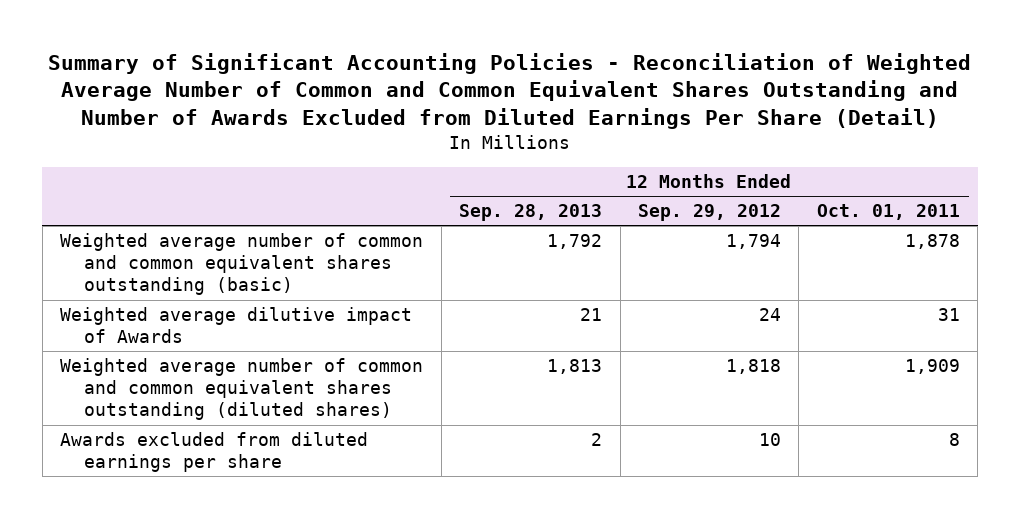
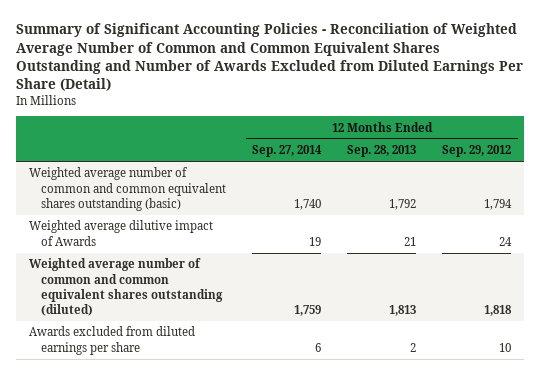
- | 12 Months Ended Sep. 28, 2013 | 12 Months Ended Sep. 29, 2012 | 12 Months Ended Oct. 01, 2011
+ | 12 Months Ended Sep. 27, 2014 | 12 Months Ended Sep. 28, 2013 | 12 Months Ended Sep. 29, 2012
- Weighted average number of common and common equivalent shares outstanding (diluted shares) | 1,813 | 1,818 | 1,909
+ Weighted average number of common and common equivalent shares outstanding (diluted) | 1,759 | 1,813 | 1,818

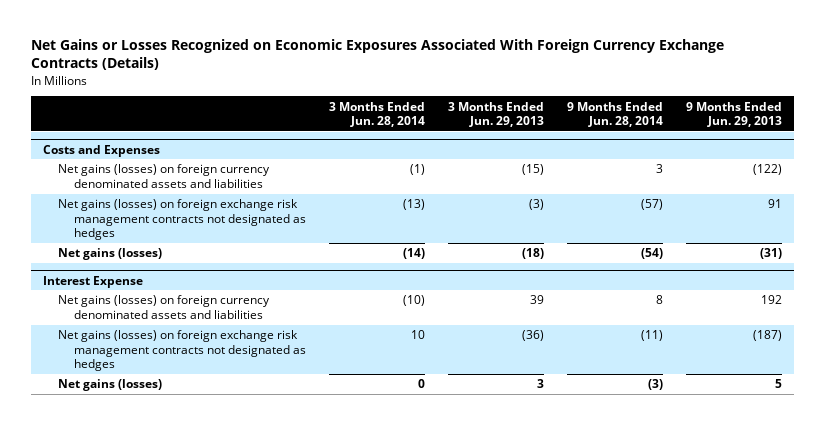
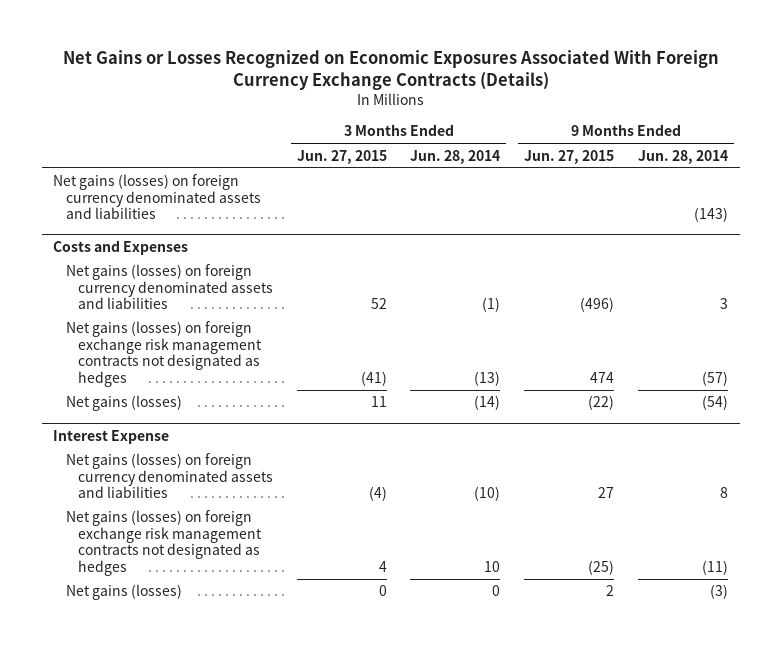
- | 3 Months Ended Jun. 28, 2014 | 3 Months Ended Jun. 29, 2013 | 9 Months Ended Jun. 28, 2014 | 9 Months Ended Jun. 29, 2013
+ | 3 Months Ended Jun. 27, 2015 | 3 Months Ended Jun. 28, 2014 | 9 Months Ended Jun. 27, 2015 | 9 Months Ended Jun. 28, 2014
+ Net gains (losses) on foreign currency denominated assets and liabilities | | | | (143)

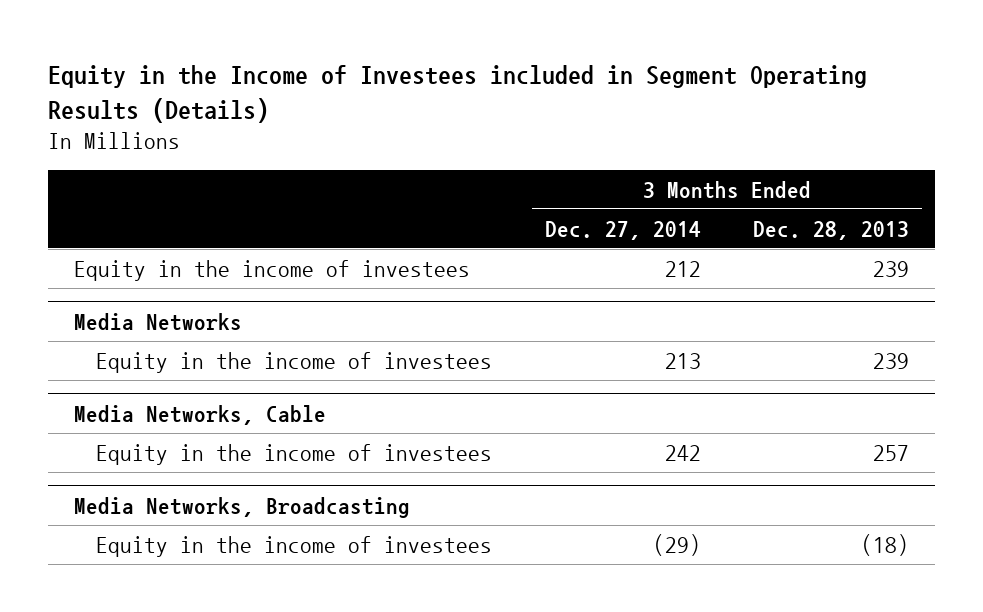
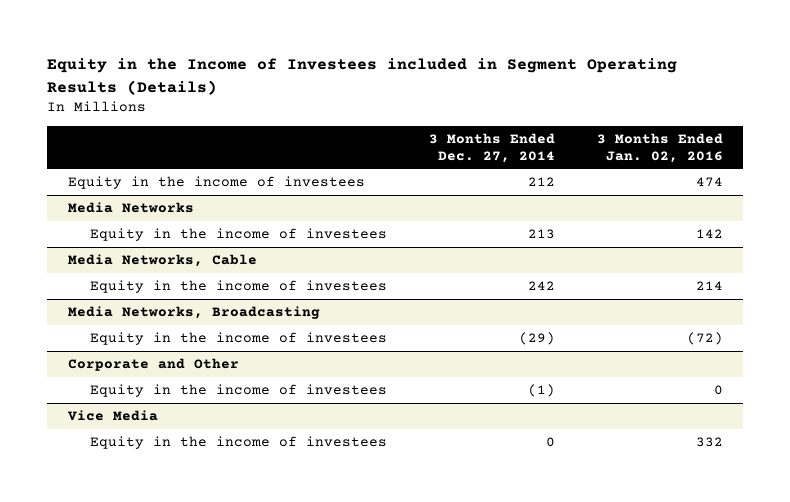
- | 3 Months Ended Dec. 27, 2014 | 3 Months Ended Dec. 28, 2013
+ | 3 Months Ended Dec. 27, 2014 | 3 Months Ended Jan. 02, 2016
+ Corporate and Other
+ Equity in the income of investees | (1) | 0
+ Vice Media
+ Equity in the income of investees | 0 | 332

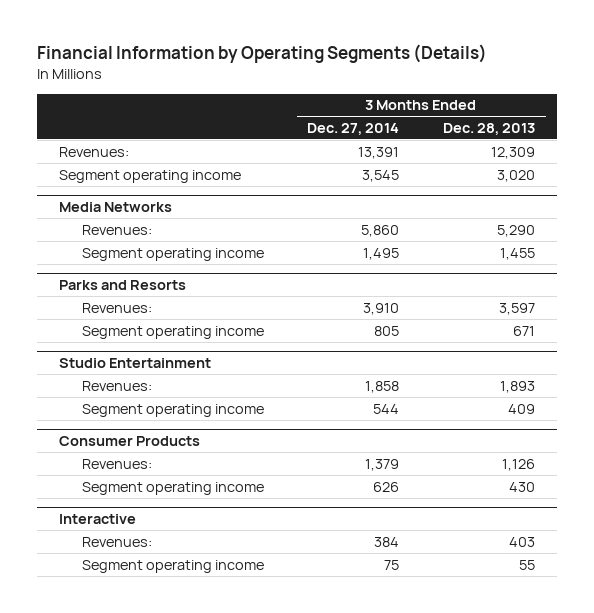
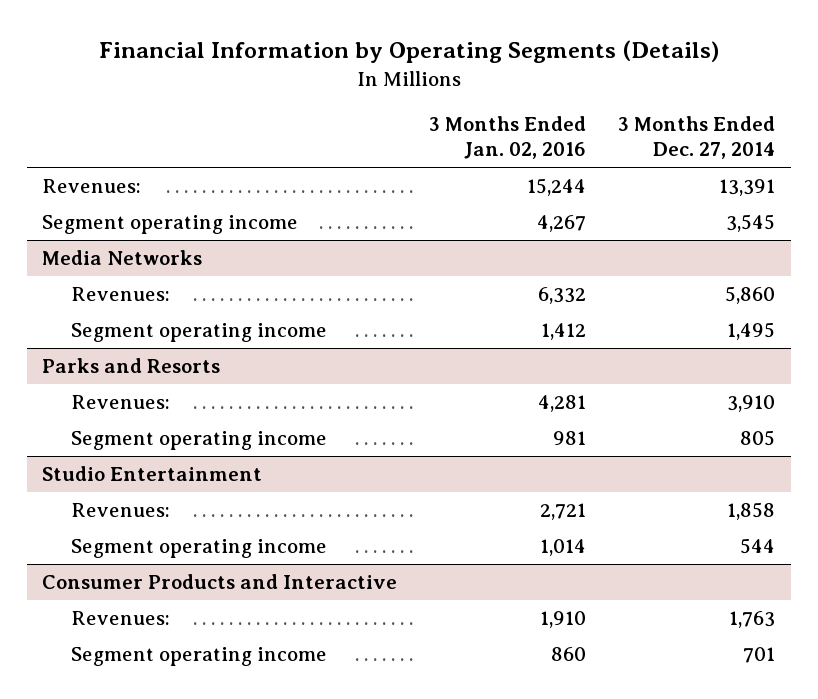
- | 3 Months Ended Dec. 27, 2014 | 3 Months Ended Dec. 28, 2013
+ | 3 Months Ended Jan. 02, 2016 | 3 Months Ended Dec. 27, 2014
- Consumer Products
- Revenues: | 1,379 | 1,126
- Segment operating income | 626 | 430
- Interactive
- Revenues: | 384 | 403
- Segment operating income | 75 | 55
+ Consumer Products and Interactive
+ Revenues: | 1,910 | 1,763
+ Segment operating income | 860 | 701

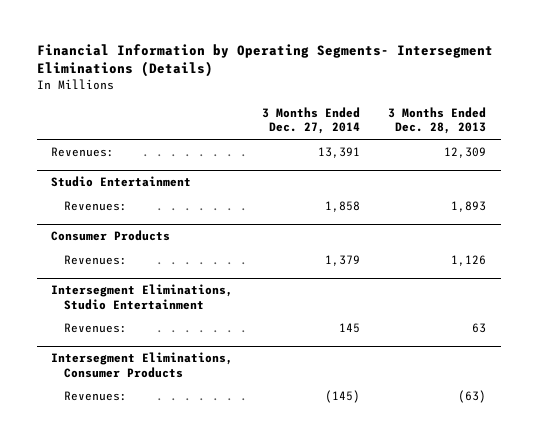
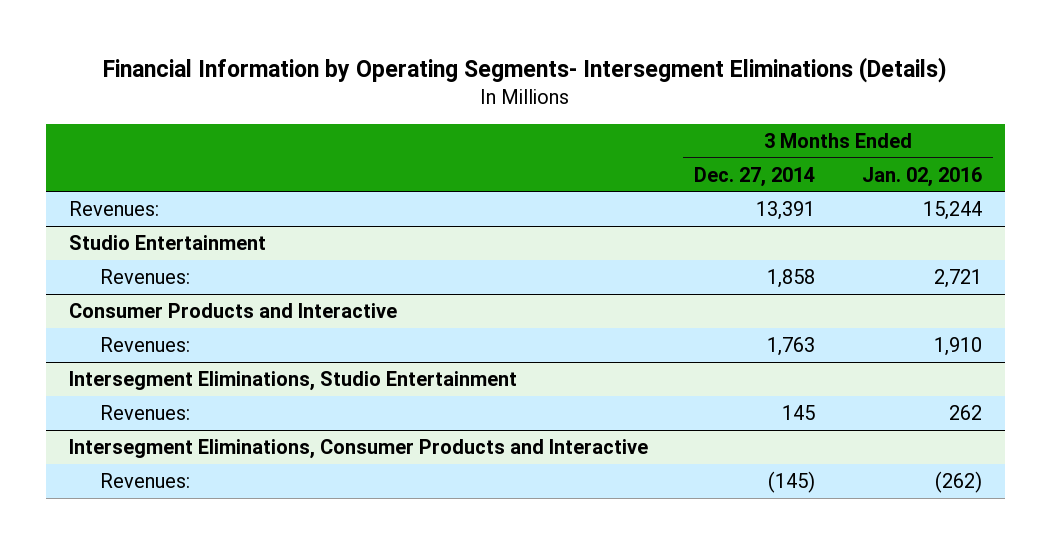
- | 3 Months Ended Dec. 27, 2014 | 3 Months Ended Dec. 28, 2013
+ | 3 Months Ended Dec. 27, 2014 | 3 Months Ended Jan. 02, 2016
- Consumer Products
- Revenues: | 1,379 | 1,126
+ Consumer Products and Interactive
+ Revenues: | 1,763 | 1,910
- Intersegment Eliminations, Consumer Products
+ Intersegment Eliminations, Consumer Products and Interactive

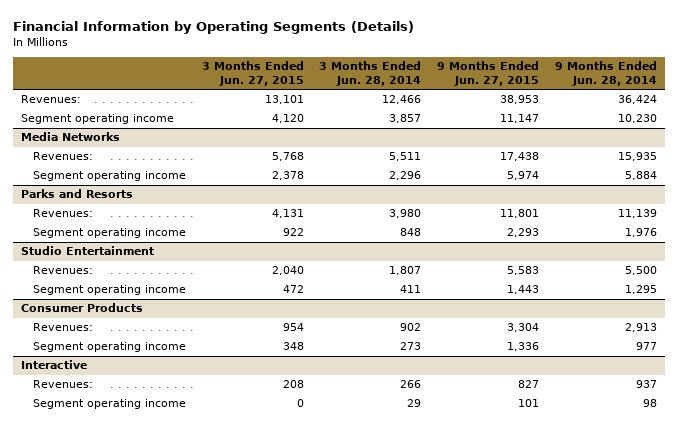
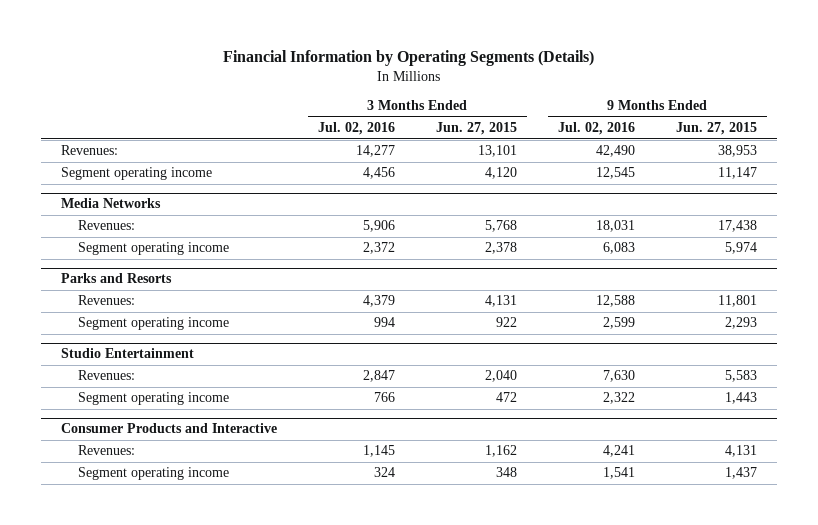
- | 3 Months Ended Jun. 27, 2015 | 3 Months Ended Jun. 28, 2014 | 9 Months Ended Jun. 27, 2015 | 9 Months Ended Jun. 28, 2014
+ | 3 Months Ended Jul. 02, 2016 | 3 Months Ended Jun. 27, 2015 | 9 Months Ended Jul. 02, 2016 | 9 Months Ended Jun. 27, 2015
- Consumer Products
- Revenues: | 954 | 902 | 3,304 | 2,913
- Segment operating income | 348 | 273 | 1,336 | 977
- Interactive
- Revenues: | 208 | 266 | 827 | 937
- Segment operating income | 0 | 29 | 101 | 98
+ Consumer Products and Interactive
+ Revenues: | 1,145 | 1,162 | 4,241 | 4,131
+ Segment operating income | 324 | 348 | 1,541 | 1,437

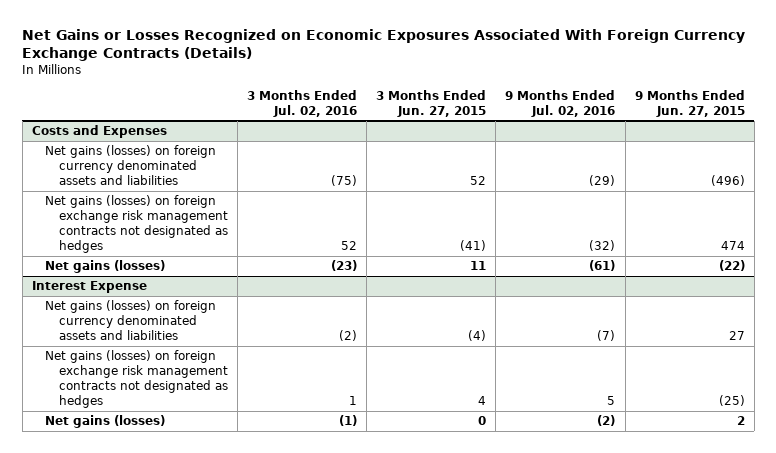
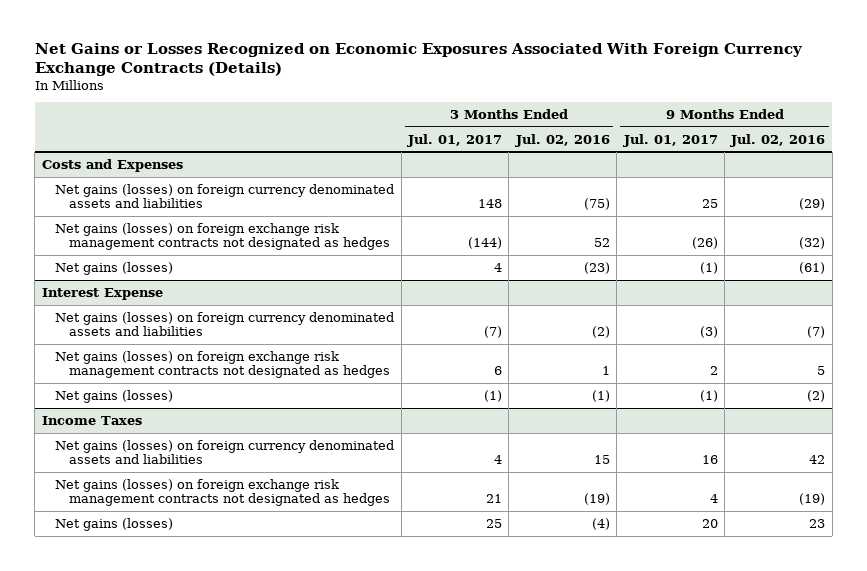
- | 3 Months Ended Jul. 02, 2016 | 3 Months Ended Jun. 27, 2015 | 9 Months Ended Jul. 02, 2016 | 9 Months Ended Jun. 27, 2015
+ | 3 Months Ended Jul. 01, 2017 | 3 Months Ended Jul. 02, 2016 | 9 Months Ended Jul. 01, 2017 | 9 Months Ended Jul. 02, 2016
+ Income Taxes
+ Net gains (losses) on foreign currency denominated assets and liabilities | 4 | 15 | 16 | 42
+ Net gains (losses) on foreign exchange risk management contracts not designated as hedges | 21 | (19) | 4 | (19)
+ Net gains (losses) | 25 | (4) | 20 | 23

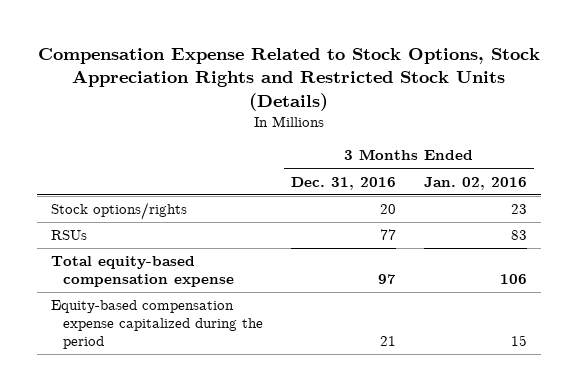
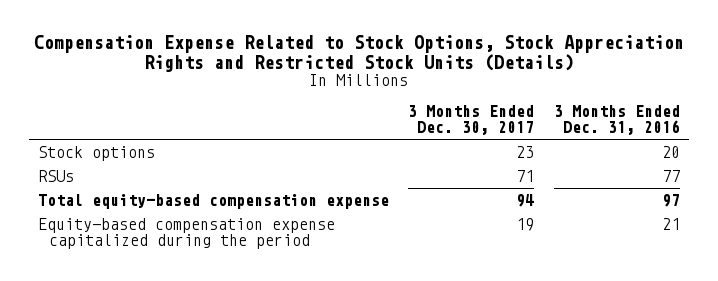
- | 3 Months Ended Dec. 31, 2016 | 3 Months Ended Jan. 02, 2016
+ | 3 Months Ended Dec. 30, 2017 | 3 Months Ended Dec. 31, 2016
- Stock options/rights | 20 | 23
+ Stock options | 23 | 20

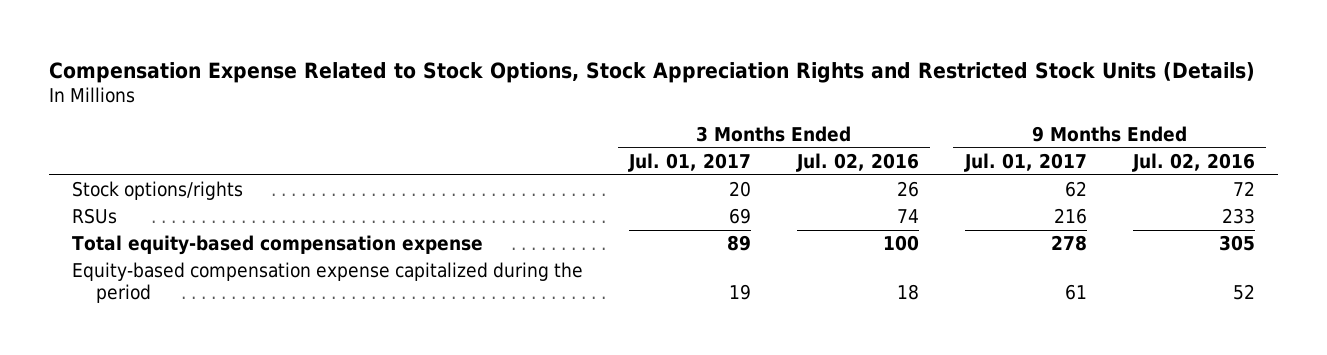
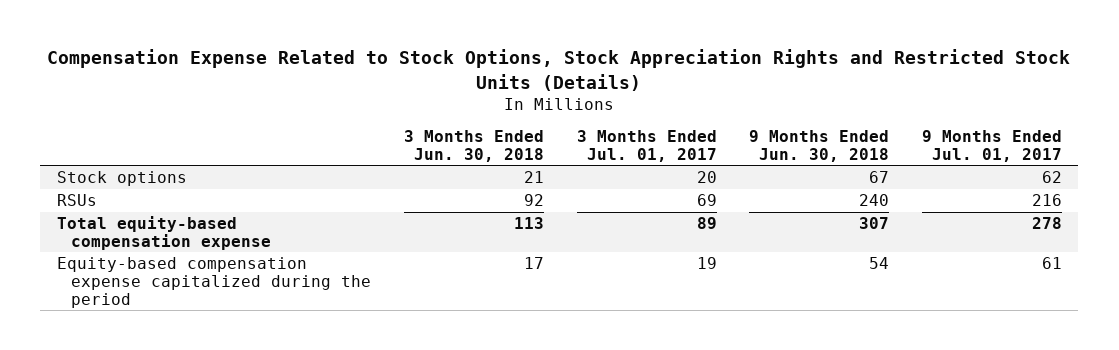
- | 3 Months Ended Jul. 01, 2017 | 3 Months Ended Jul. 02, 2016 | 9 Months Ended Jul. 01, 2017 | 9 Months Ended Jul. 02, 2016
+ | 3 Months Ended Jun. 30, 2018 | 3 Months Ended Jul. 01, 2017 | 9 Months Ended Jun. 30, 2018 | 9 Months Ended Jul. 01, 2017
- Stock options/rights | 20 | 26 | 62 | 72
+ Stock options | 21 | 20 | 67 | 62

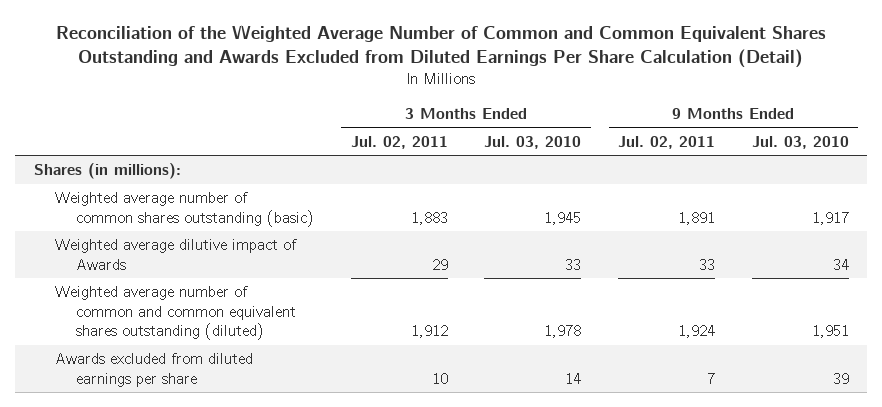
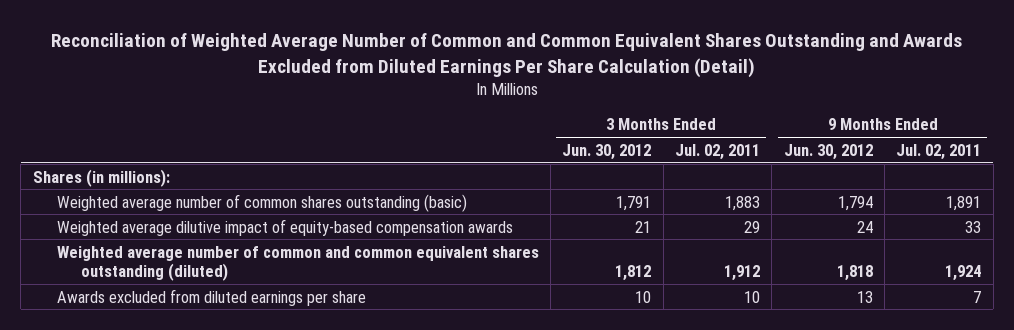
- Reconciliation of the Weighted Average Number of Common and Common Equivalent Shares Outstanding and Awards Excluded from Diluted Earnings Per Share Calculation (Detail)
+ Reconciliation of Weighted Average Number of Common and Common Equivalent Shares Outstanding and Awards Excluded from Diluted Earnings Per Share Calculation (Detail)
- | 3 Months Ended Jul. 02, 2011 | 3 Months Ended Jul. 03, 2010 | 9 Months Ended Jul. 02, 2011 | 9 Months Ended Jul. 03, 2010
+ | 3 Months Ended Jun. 30, 2012 | 3 Months Ended Jul. 02, 2011 | 9 Months Ended Jun. 30, 2012 | 9 Months Ended Jul. 02, 2011
- Weighted average dilutive impact of Awards | 29 | 33 | 33 | 34
+ Weighted average dilutive impact of equity-based compensation awards | 21 | 29 | 24 | 33

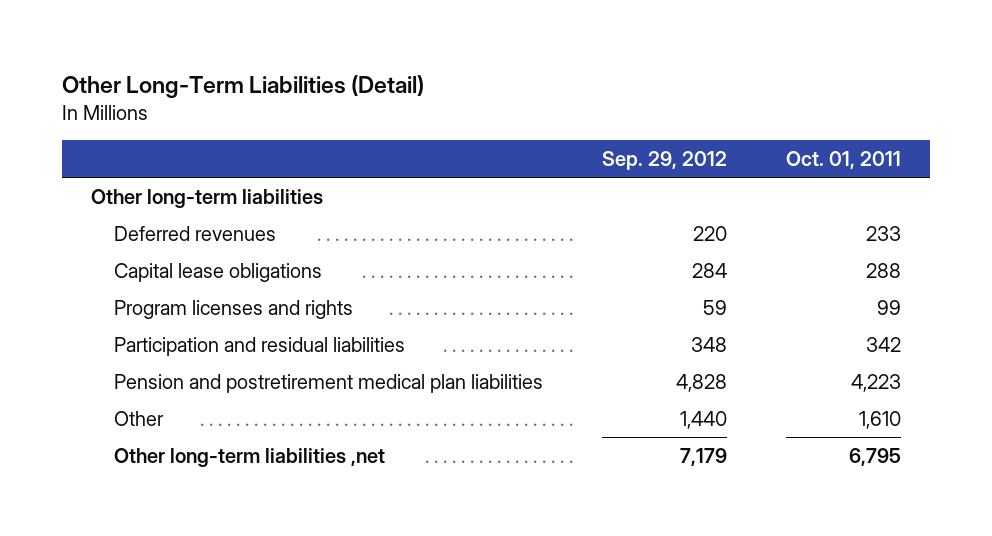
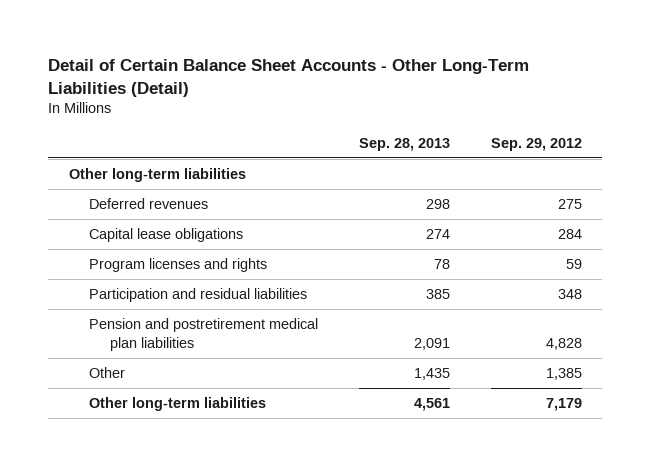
- Other Long-Term Liabilities (Detail)
+ Detail of Certain Balance Sheet Accounts - Other Long-Term Liabilities (Detail)
- | Sep. 29, 2012 | Oct. 01, 2011
+ | Sep. 28, 2013 | Sep. 29, 2012
- Deferred revenues | 220 | 233
+ Deferred revenues | 298 | 275
- Other | 1,440 | 1,610
- Other long-term liabilities ,net | 7,179 | 6,795
+ Other | 1,435 | 1,385
+ Other long-term liabilities | 4,561 | 7,179

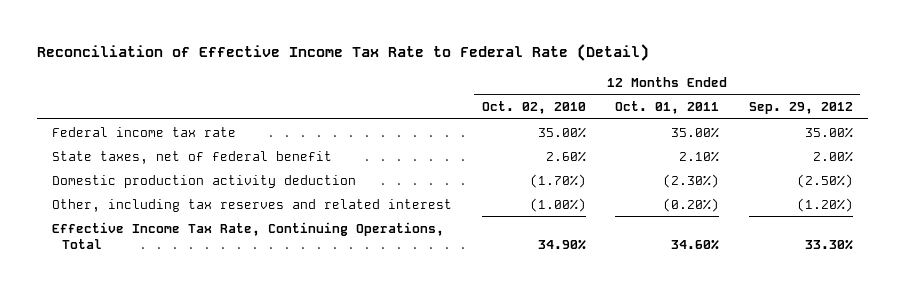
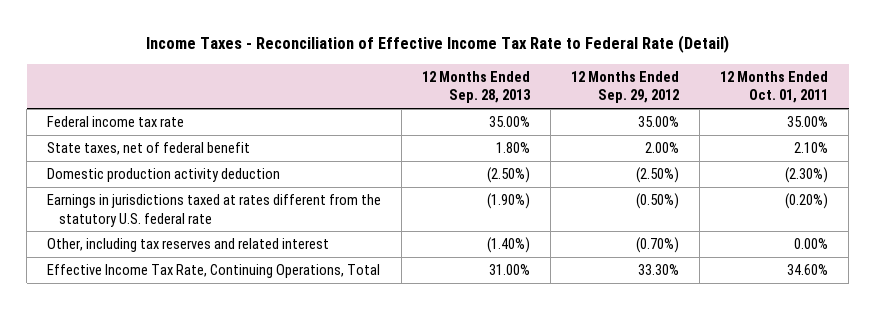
- Reconciliation of Effective Income Tax Rate to Federal Rate (Detail)
+ Income Taxes - Reconciliation of Effective Income Tax Rate to Federal Rate (Detail)
- | 12 Months Ended Oct. 02, 2010 | 12 Months Ended Oct. 01, 2011 | 12 Months Ended Sep. 29, 2012
+ | 12 Months Ended Sep. 28, 2013 | 12 Months Ended Sep. 29, 2012 | 12 Months Ended Oct. 01, 2011
- Other, including tax reserves and related interest | (1.00%) | (0.20%) | (1.20%)
+ Earnings in jurisdictions taxed at rates different from the statutory U.S. federal rate | (1.90%) | (0.50%) | (0.20%)
+ Other, including tax reserves and related interest | (1.40%) | (0.70%) | 0.00%

